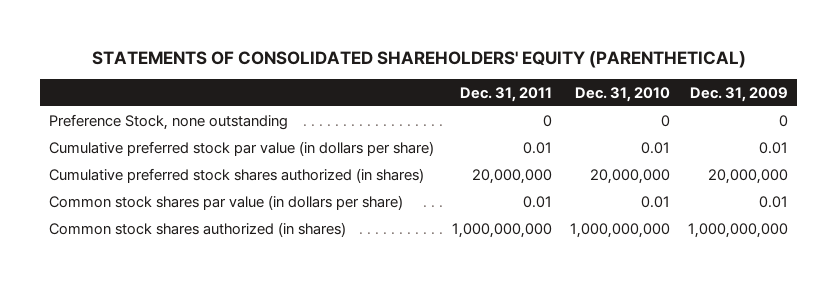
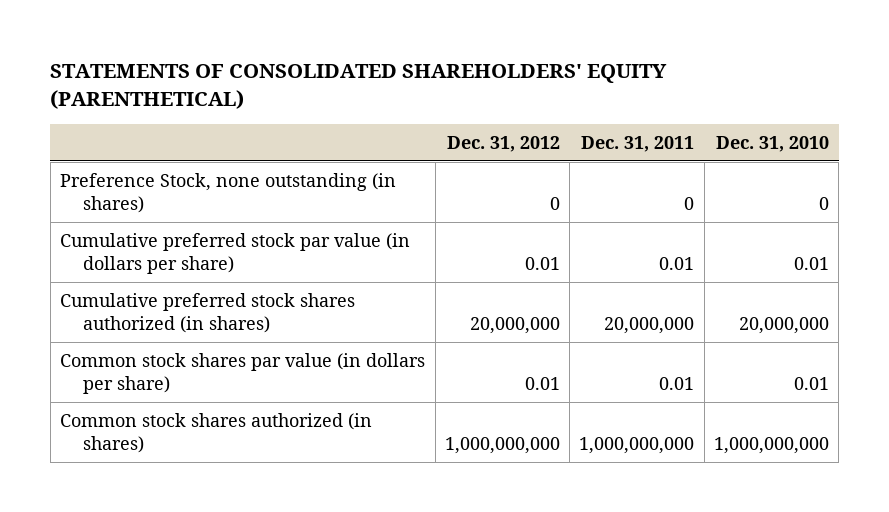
- | Dec. 31, 2011 | Dec. 31, 2010 | Dec. 31, 2009
+ | Dec. 31, 2012 | Dec. 31, 2011 | Dec. 31, 2010
- Preference Stock, none outstanding | 0 | 0 | 0
+ Preference Stock, none outstanding (in shares) | 0 | 0 | 0

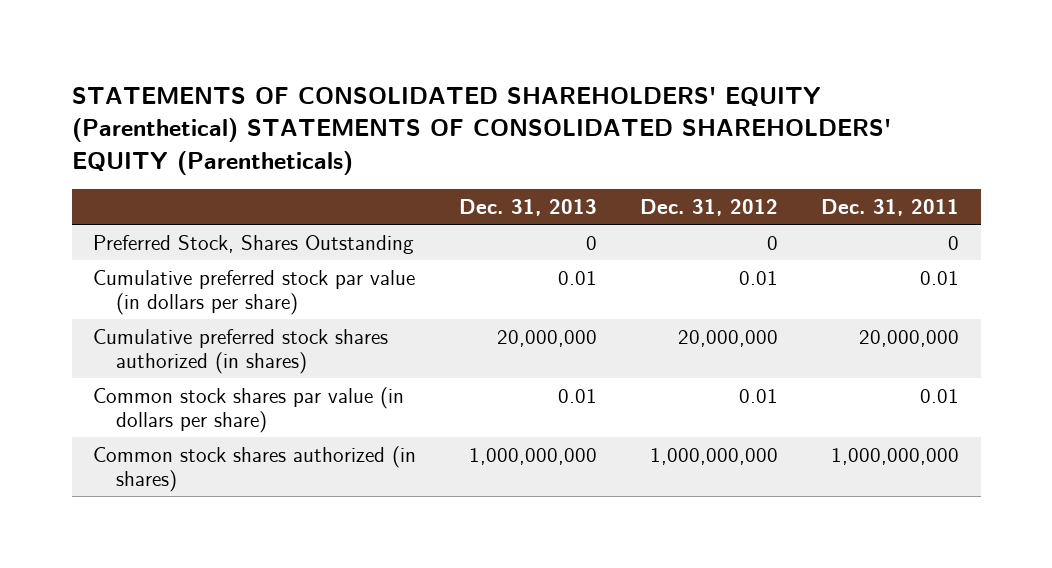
- STATEMENTS OF CONSOLIDATED SHAREHOLDERS' EQUITY (PARENTHETICAL)
+ STATEMENTS OF CONSOLIDATED SHAREHOLDERS' EQUITY (Parenthetical) STATEMENTS OF CONSOLIDATED SHAREHOLDERS' EQUITY (Parentheticals)
- | Dec. 31, 2012 | Dec. 31, 2011 | Dec. 31, 2010
+ | Dec. 31, 2013 | Dec. 31, 2012 | Dec. 31, 2011
- Preference Stock, none outstanding (in shares) | 0 | 0 | 0
+ Preferred Stock, Shares Outstanding | 0 | 0 | 0

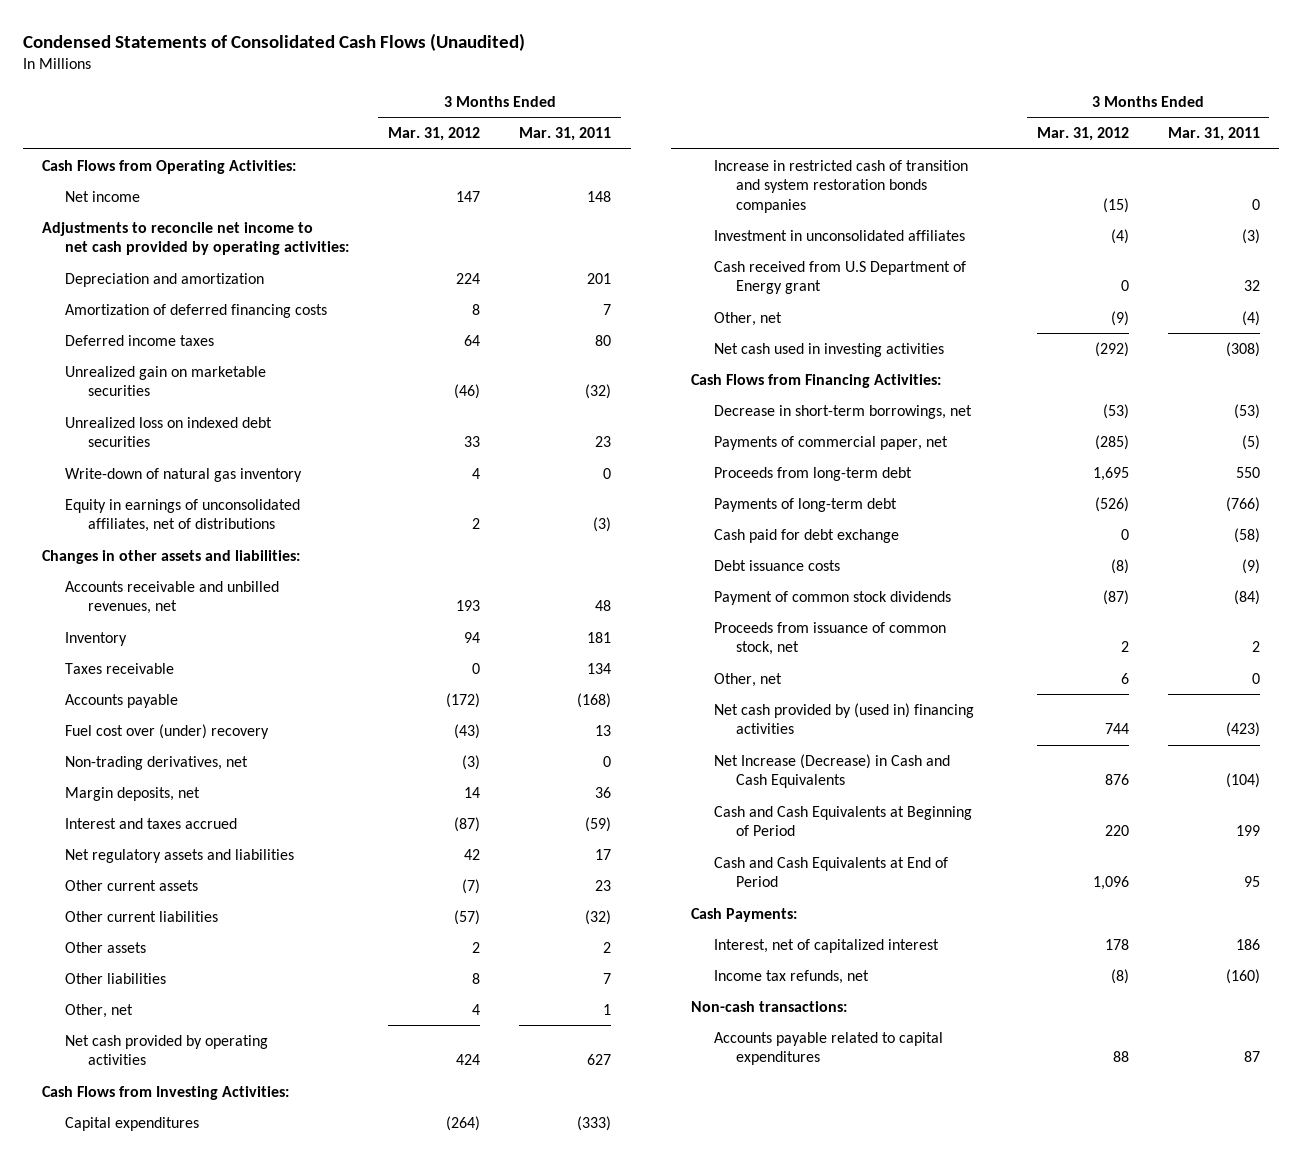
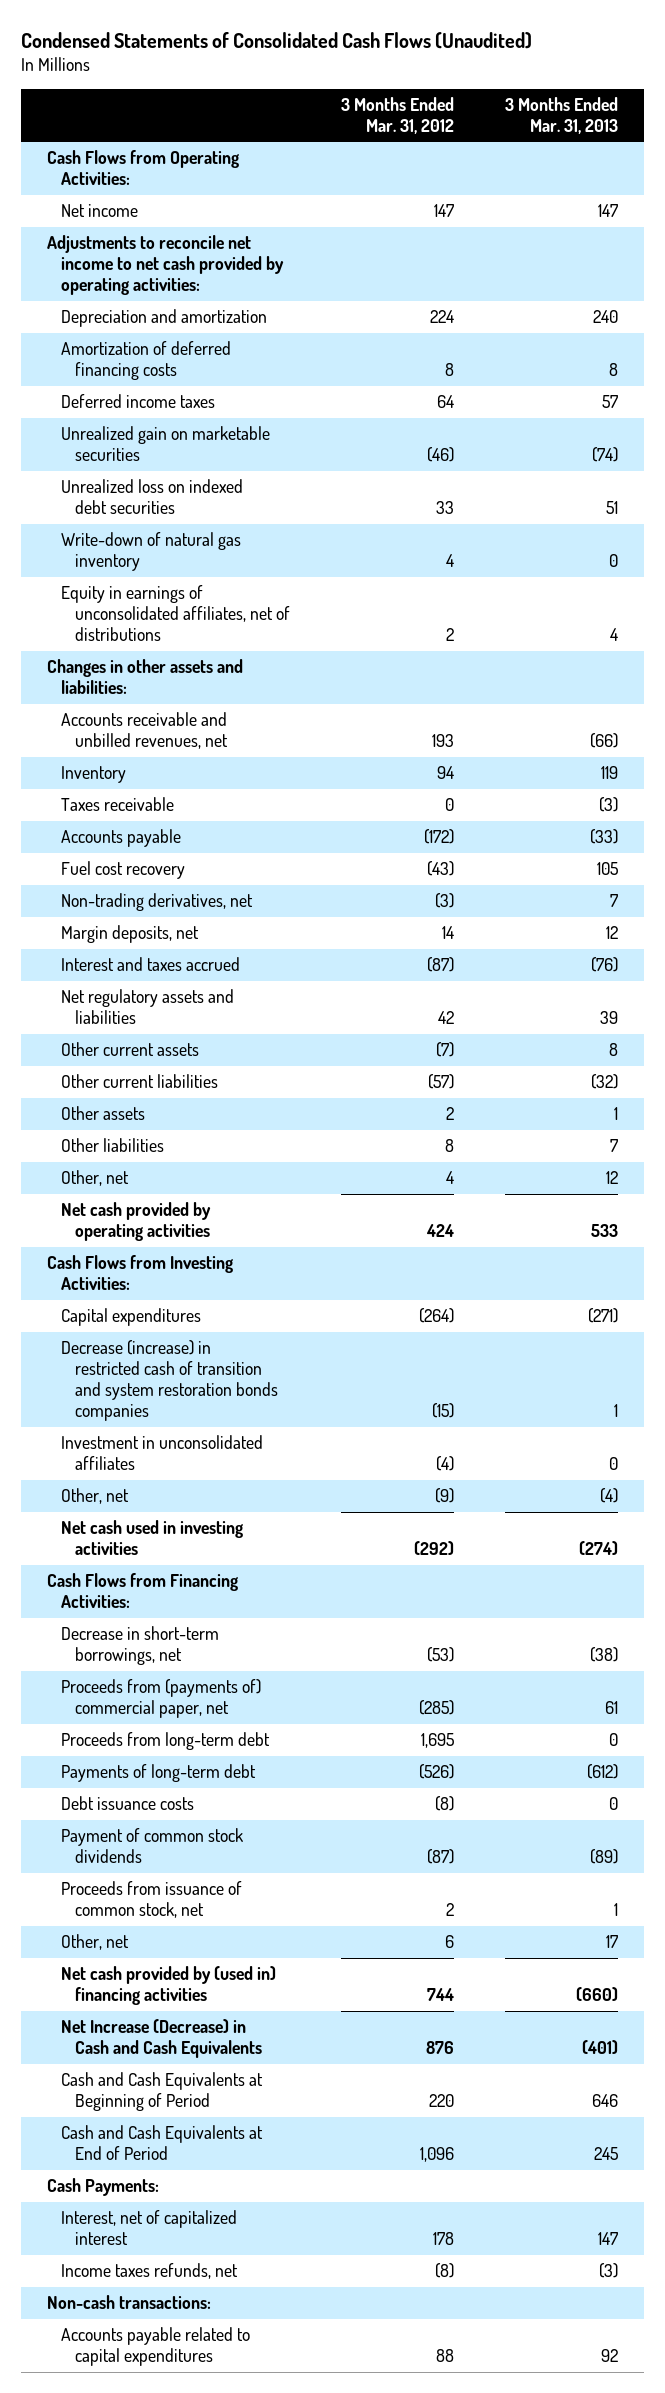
- | 3 Months Ended Mar. 31, 2012 | 3 Months Ended Mar. 31, 2011
+ | 3 Months Ended Mar. 31, 2012 | 3 Months Ended Mar. 31, 2013
- Fuel cost over (under) recovery | (43) | 13
+ Fuel cost recovery | (43) | 105
- Increase in restricted cash of transition and system restoration bonds companies | (15) | 0
+ Decrease (increase) in restricted cash of transition and system restoration bonds companies | (15) | 1
- Cash received from U.S Department of Energy grant | 0 | 32
- Payments of commercial paper, net | (285) | (5)
+ Proceeds from (payments of) commercial paper, net | (285) | 61
- Cash paid for debt exchange | 0 | (58)
- Income tax refunds, net | (8) | (160)
+ Income taxes refunds, net | (8) | (3)

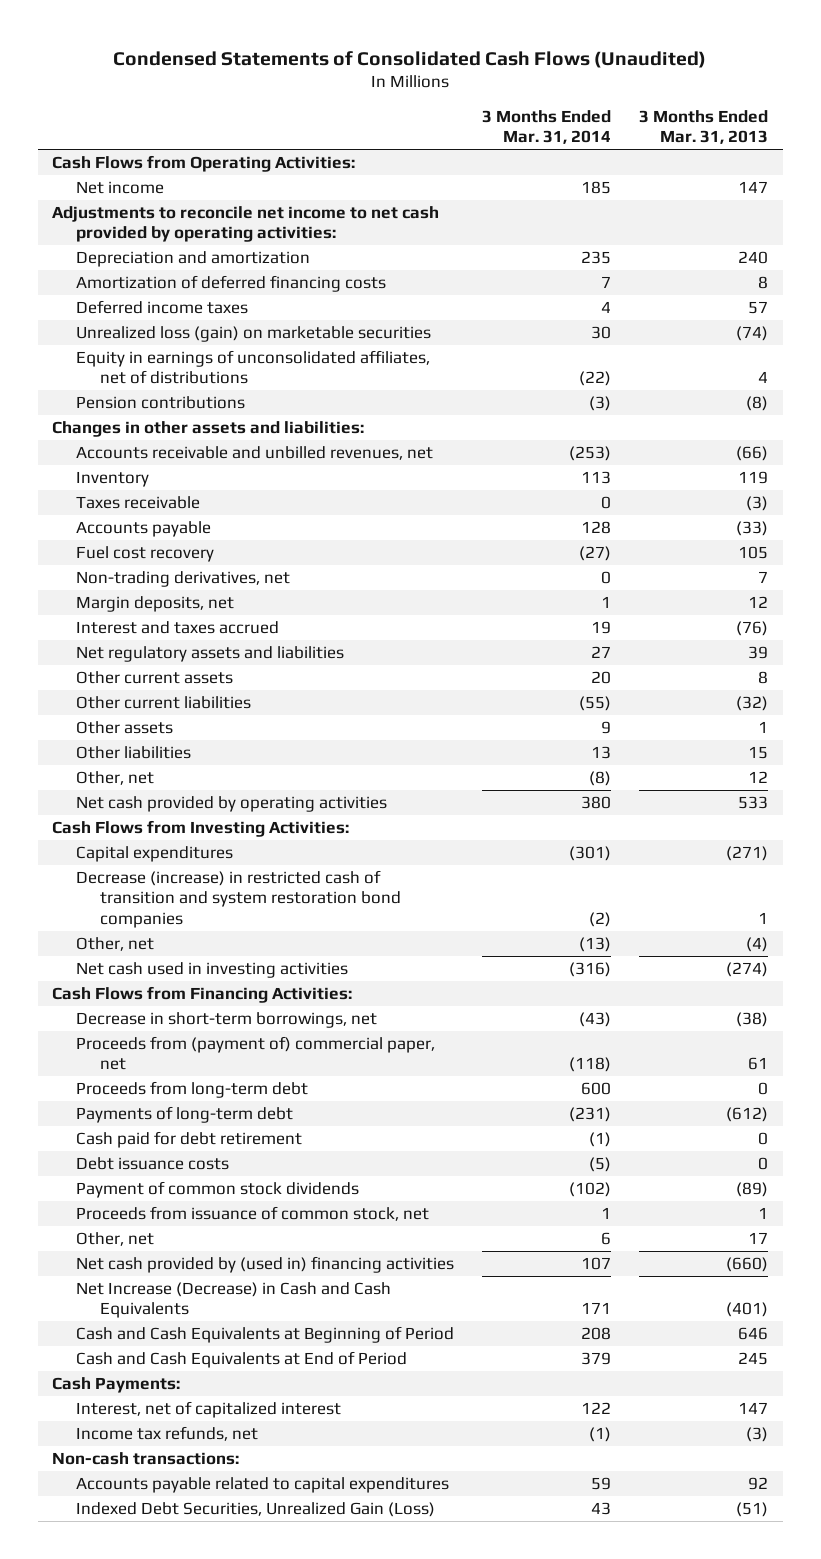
- | 3 Months Ended Mar. 31, 2012 | 3 Months Ended Mar. 31, 2013
+ | 3 Months Ended Mar. 31, 2014 | 3 Months Ended Mar. 31, 2013
- Unrealized gain on marketable securities | (46) | (74)
- Unrealized loss on indexed debt securities | 33 | 51
- Write-down of natural gas inventory | 4 | 0
+ Unrealized loss (gain) on marketable securities | 30 | (74)
+ Pension contributions | (3) | (8)
- Other liabilities | 8 | 7
+ Other liabilities | 13 | 15
- Decrease (increase) in restricted cash of transition and system restoration bonds companies | (15) | 1
- Investment in unconsolidated affiliates | (4) | 0
+ Decrease (increase) in restricted cash of transition and system restoration bond companies | (2) | 1
- Proceeds from (payments of) commercial paper, net | (285) | 61
+ Proceeds from (payment of) commercial paper, net | (118) | 61
+ Cash paid for debt retirement | (1) | 0
- Income taxes refunds, net | (8) | (3)
+ Income tax refunds, net | (1) | (3)
+ Indexed Debt Securities, Unrealized Gain (Loss) | 43 | (51)

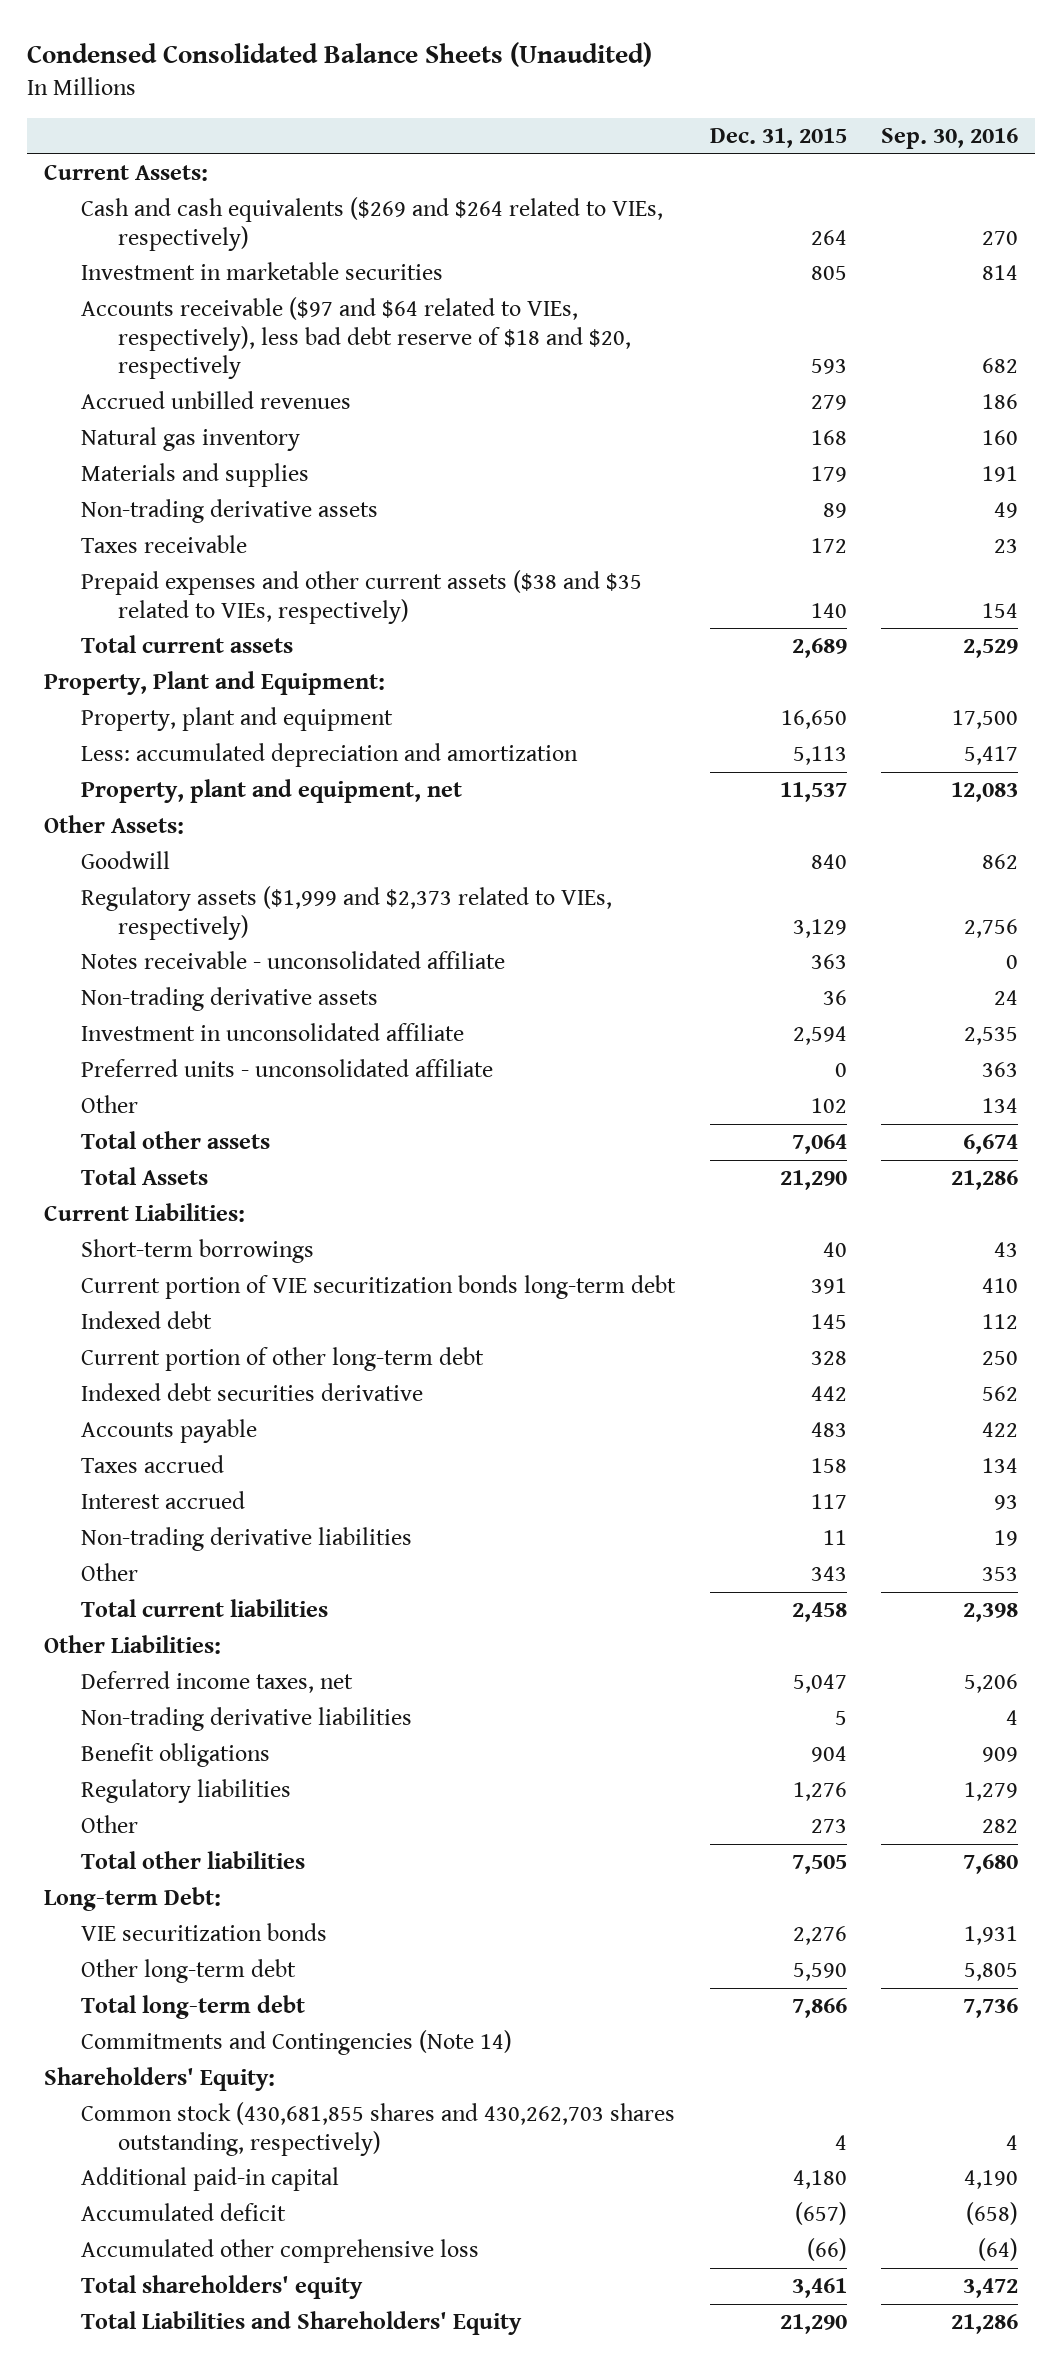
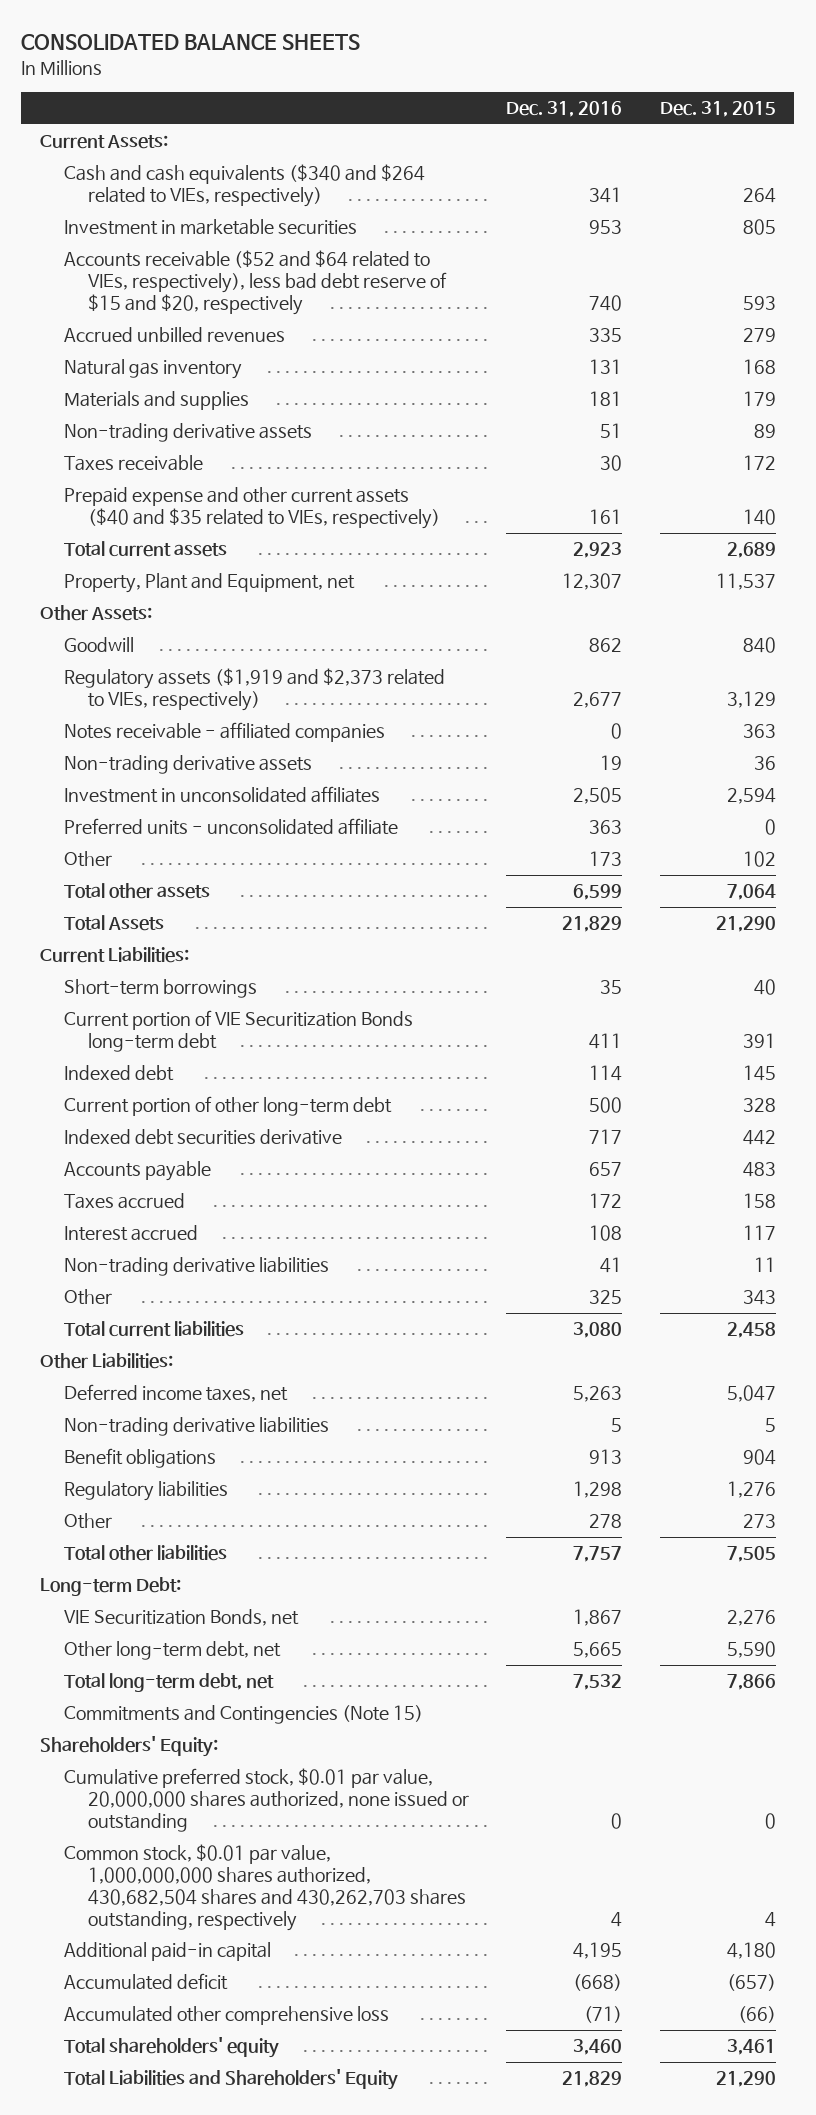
- Condensed Consolidated Balance Sheets (Unaudited)
+ CONSOLIDATED BALANCE SHEETS
- | Dec. 31, 2015 | Sep. 30, 2016
+ | Dec. 31, 2016 | Dec. 31, 2015
- Cash and cash equivalents ($269 and $264 related to VIEs, respectively) | 264 | 270
+ Cash and cash equivalents ($340 and $264 related to VIEs, respectively) | 341 | 264
- Accounts receivable ($97 and $64 related to VIEs, respectively), less bad debt reserve of $18 and $20, respectively | 593 | 682
+ Accounts receivable ($52 and $64 related to VIEs, respectively), less bad debt reserve of $15 and $20, respectively | 740 | 593
- Prepaid expenses and other current assets ($38 and $35 related to VIEs, respectively) | 140 | 154
+ Prepaid expense and other current assets ($40 and $35 related to VIEs, respectively) | 161 | 140
- Property, Plant and Equipment:
- Property, plant and equipment | 16,650 | 17,500
- Less: accumulated depreciation and amortization | 5,113 | 5,417
- Property, plant and equipment, net | 11,537 | 12,083
+ Property, Plant and Equipment, net | 12,307 | 11,537
- Regulatory assets ($1,999 and $2,373 related to VIEs, respectively) | 3,129 | 2,756
- Notes receivable - unconsolidated affiliate | 363 | 0
+ Regulatory assets ($1,919 and $2,373 related to VIEs, respectively) | 2,677 | 3,129
+ Notes receivable - affiliated companies | 0 | 363
- Investment in unconsolidated affiliate | 2,594 | 2,535
+ Investment in unconsolidated affiliates | 2,505 | 2,594
- Current portion of VIE securitization bonds long-term debt | 391 | 410
+ Current portion of VIE Securitization Bonds long-term debt | 411 | 391
- VIE securitization bonds | 2,276 | 1,931
- Other long-term debt | 5,590 | 5,805
- Total long-term debt | 7,866 | 7,736
- Commitments and Contingencies (Note 14)
+ VIE Securitization Bonds, net | 1,867 | 2,276
+ Other long-term debt, net | 5,665 | 5,590
+ Total long-term debt, net | 7,532 | 7,866
+ Commitments and Contingencies (Note 15)
- Common stock (430,681,855 shares and 430,262,703 shares outstanding, respectively) | 4 | 4
+ Cumulative preferred stock, $0.01 par value, 20,000,000 shares authorized, none issued or outstanding | 0 | 0
+ Common stock, $0.01 par value, 1,000,000,000 shares authorized, 430,682,504 shares and 430,262,703 shares outstanding, respectively | 4 | 4

